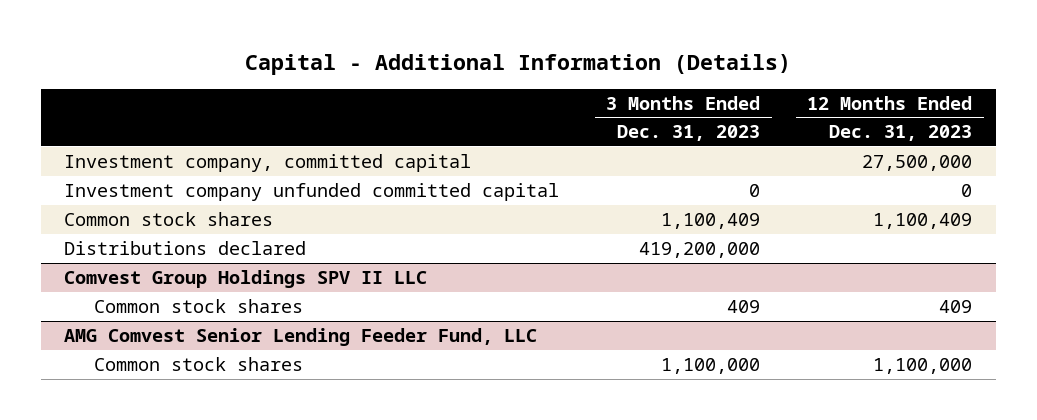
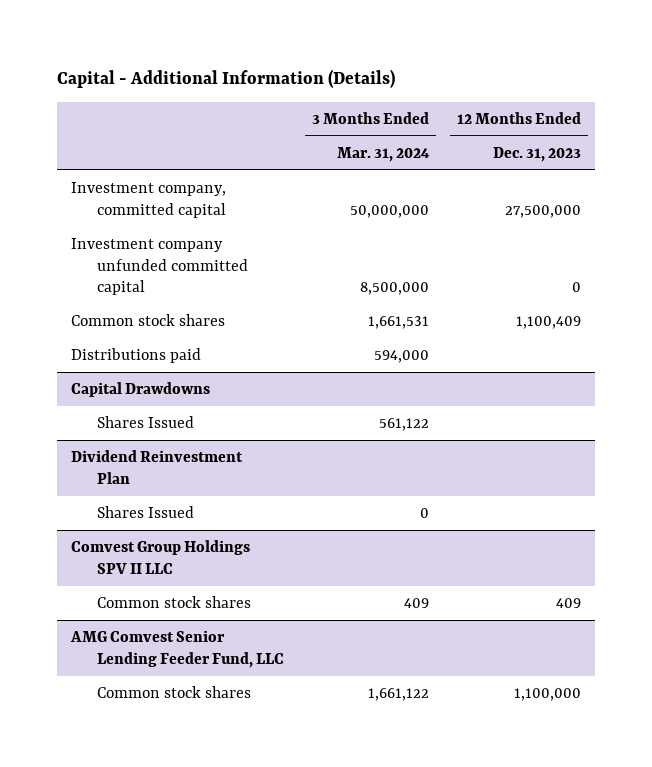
- | 3 Months Ended Dec. 31, 2023 | 12 Months Ended Dec. 31, 2023
+ | 3 Months Ended Mar. 31, 2024 | 12 Months Ended Dec. 31, 2023
- Distributions declared | 419,200,000 |
+ Distributions paid | 594,000 |
+ Capital Drawdowns
+ Shares Issued | 561,122 |
+ Dividend Reinvestment Plan
+ Shares Issued | 0 |

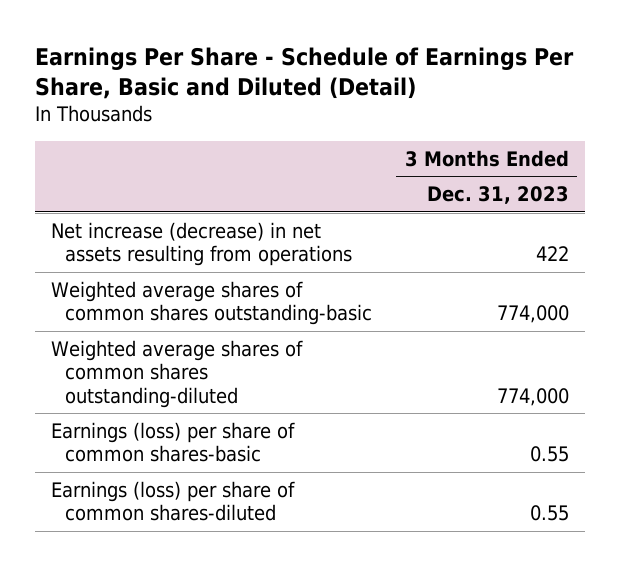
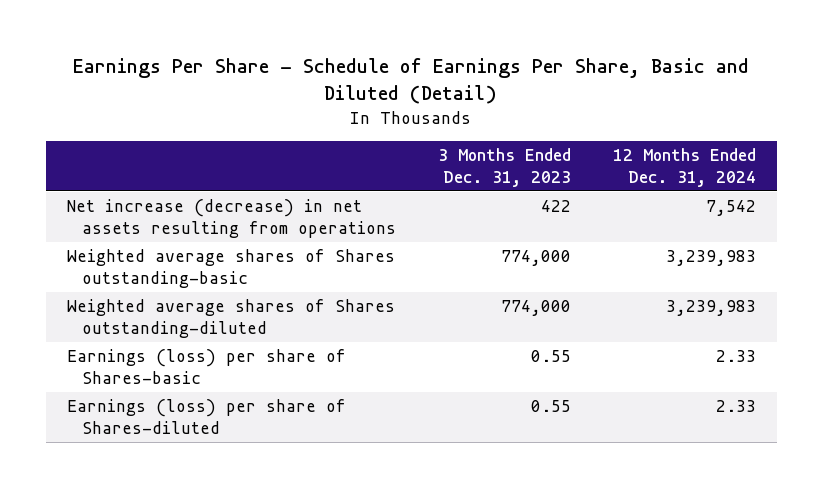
- | 3 Months Ended Dec. 31, 2023
+ | 3 Months Ended Dec. 31, 2023 | 12 Months Ended Dec. 31, 2024
- Weighted average shares of common shares outstanding-basic | 774,000
- Weighted average shares of common shares outstanding-diluted | 774,000
- Earnings (loss) per share of common shares-basic | 0.55
- Earnings (loss) per share of common shares-diluted | 0.55
+ Weighted average shares of Shares outstanding-basic | 774,000 | 3,239,983
+ Weighted average shares of Shares outstanding-diluted | 774,000 | 3,239,983
+ Earnings (loss) per share of Shares-basic | 0.55 | 2.33
+ Earnings (loss) per share of Shares-diluted | 0.55 | 2.33

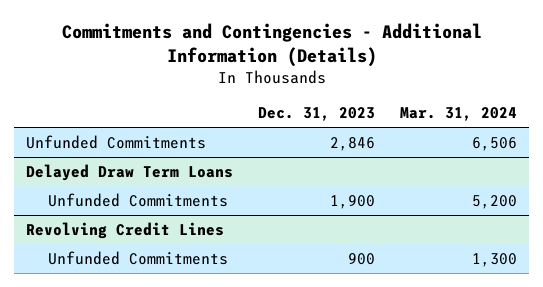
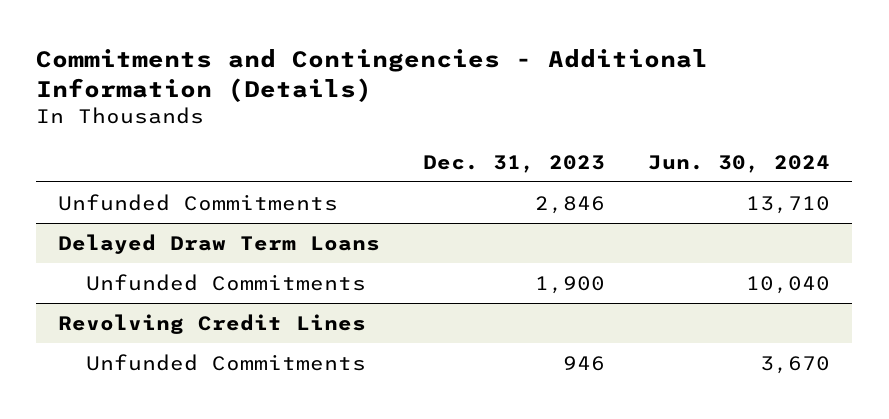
- | Dec. 31, 2023 | Mar. 31, 2024
+ | Dec. 31, 2023 | Jun. 30, 2024
@ Revolving Credit Lines
- Unfunded Commitments | 900 | 1,300
+ Unfunded Commitments | 946 | 3,670

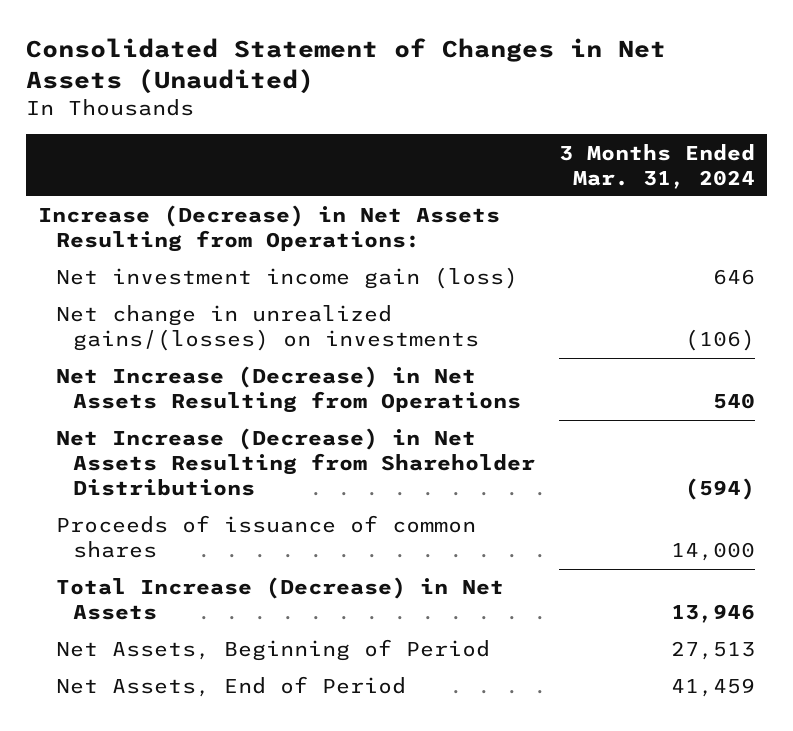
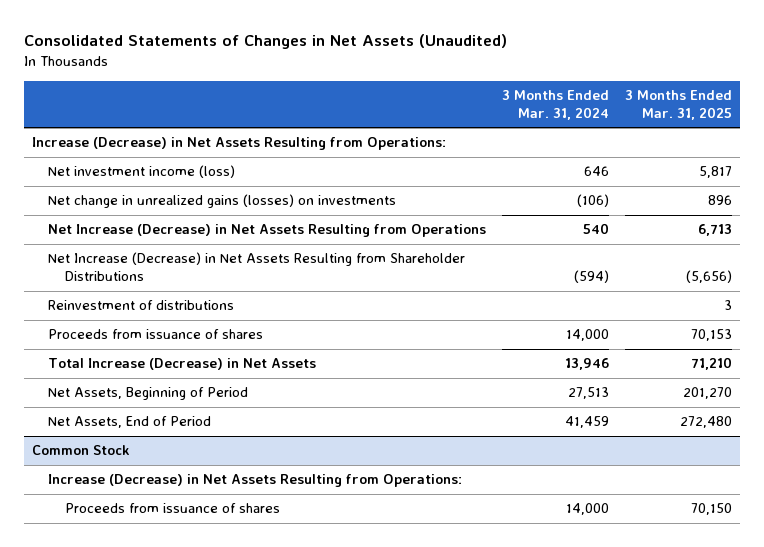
- Consolidated Statement of Changes in Net Assets (Unaudited)
+ Consolidated Statements of Changes in Net Assets (Unaudited)
- | 3 Months Ended Mar. 31, 2024
+ | 3 Months Ended Mar. 31, 2024 | 3 Months Ended Mar. 31, 2025
- Net investment income gain (loss) | 646
- Net change in unrealized gains/(losses) on investments | (106)
+ Net investment income (loss) | 646 | 5,817
+ Net change in unrealized gains (losses) on investments | (106) | 896
- Proceeds of issuance of common shares | 14,000
+ Reinvestment of distributions | | 3
+ Proceeds from issuance of shares | 14,000 | 70,153
+ Common Stock
+ Increase (Decrease) in Net Assets Resulting from Operations:
+ Proceeds from issuance of shares | 14,000 | 70,150

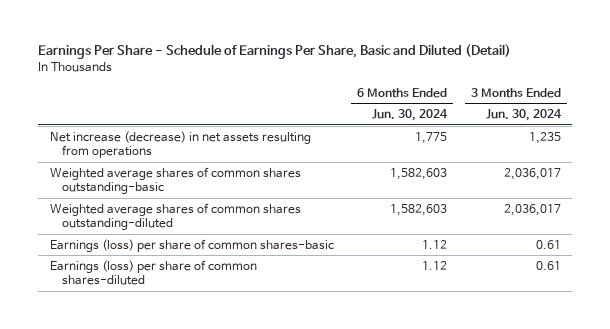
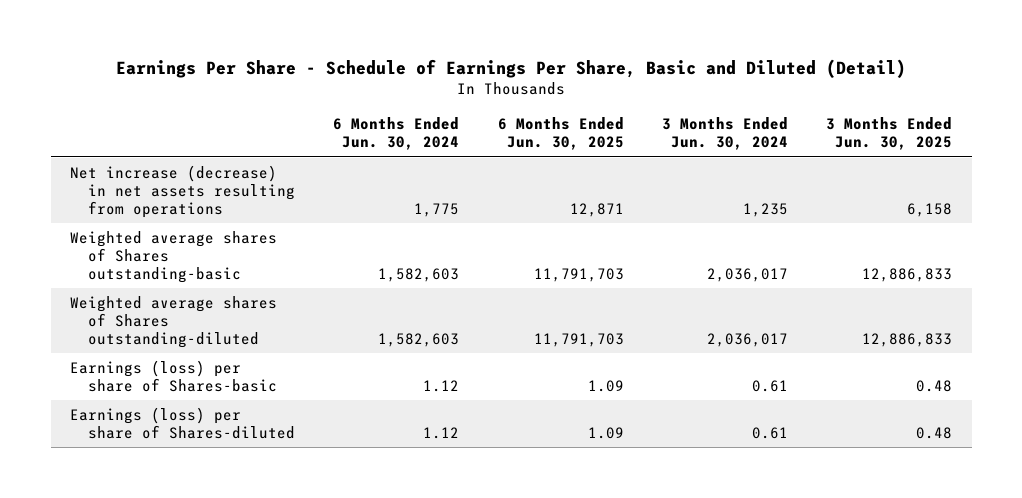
- | 6 Months Ended Jun. 30, 2024 | 3 Months Ended Jun. 30, 2024
+ | 6 Months Ended Jun. 30, 2024 | 6 Months Ended Jun. 30, 2025 | 3 Months Ended Jun. 30, 2024 | 3 Months Ended Jun. 30, 2025
- Weighted average shares of common shares outstanding-basic | 1,582,603 | 2,036,017
- Weighted average shares of common shares outstanding-diluted | 1,582,603 | 2,036,017
- Earnings (loss) per share of common shares-basic | 1.12 | 0.61
- Earnings (loss) per share of common shares-diluted | 1.12 | 0.61
+ Weighted average shares of Shares outstanding-basic | 1,582,603 | 11,791,703 | 2,036,017 | 12,886,833
+ Weighted average shares of Shares outstanding-diluted | 1,582,603 | 11,791,703 | 2,036,017 | 12,886,833
+ Earnings (loss) per share of Shares-basic | 1.12 | 1.09 | 0.61 | 0.48
+ Earnings (loss) per share of Shares-diluted | 1.12 | 1.09 | 0.61 | 0.48

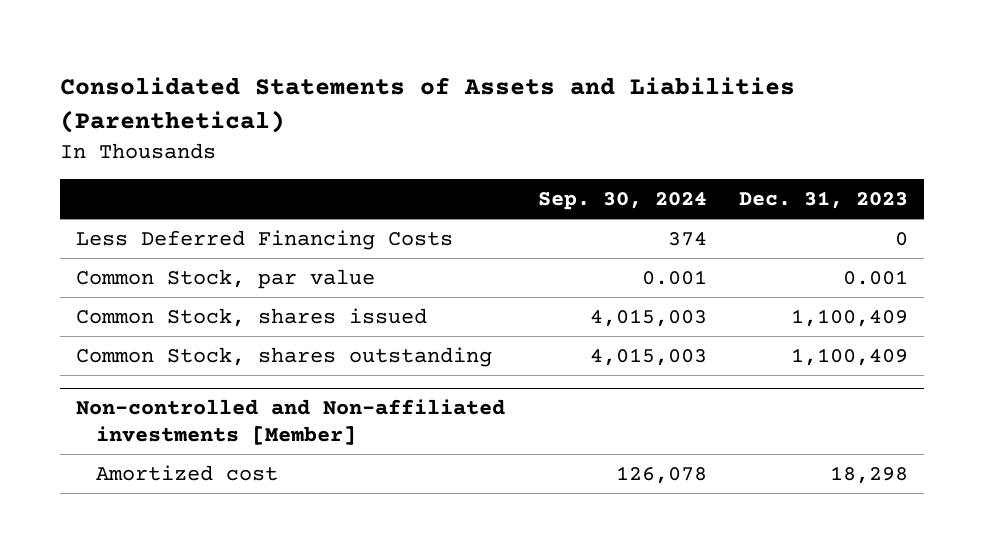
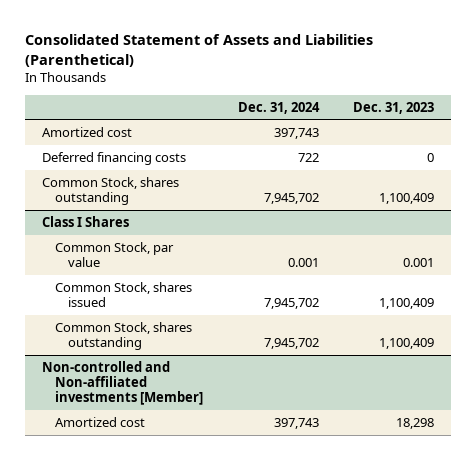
- Consolidated Statements of Assets and Liabilities (Parenthetical)
+ Consolidated Statement of Assets and Liabilities (Parenthetical)
- | Sep. 30, 2024 | Dec. 31, 2023
+ | Dec. 31, 2024 | Dec. 31, 2023
- Less Deferred Financing Costs | 374 | 0
+ Amortized cost | 397,743 |
+ Deferred financing costs | 722 | 0
+ Common Stock, shares outstanding | 7,945,702 | 1,100,409
+ Class I Shares

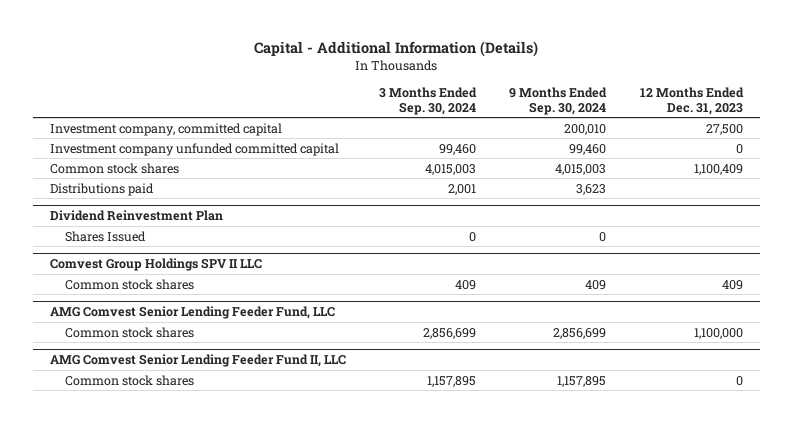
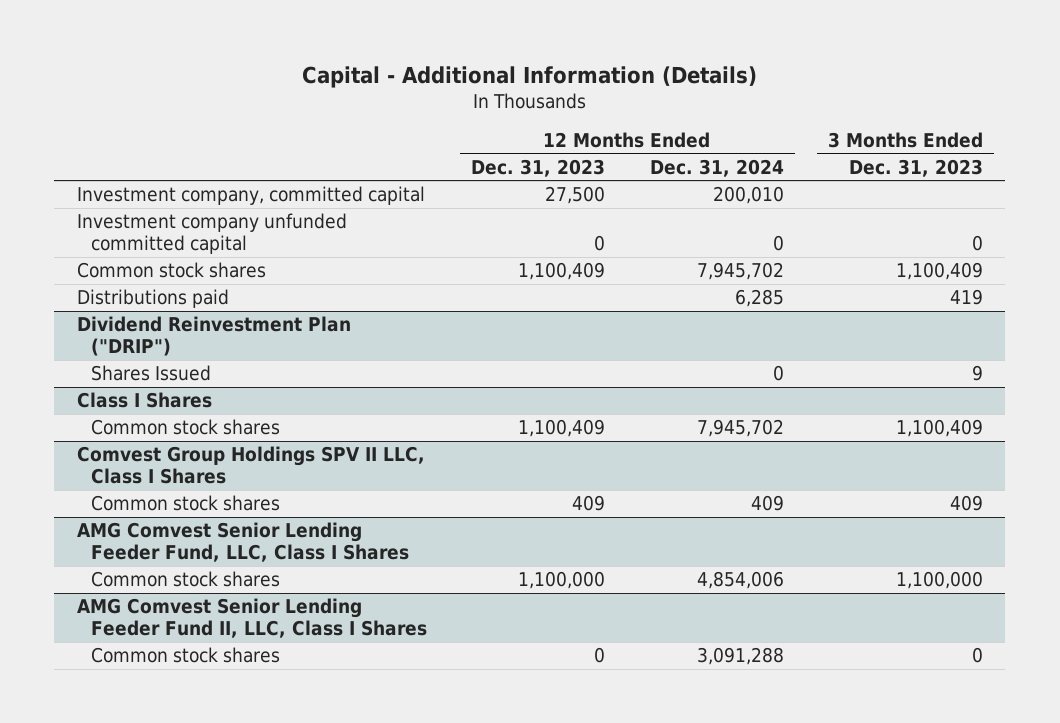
- | 3 Months Ended Sep. 30, 2024 | 9 Months Ended Sep. 30, 2024 | 12 Months Ended Dec. 31, 2023
+ | 12 Months Ended Dec. 31, 2023 | 12 Months Ended Dec. 31, 2024 | 3 Months Ended Dec. 31, 2023
- Dividend Reinvestment Plan
+ Dividend Reinvestment Plan ("DRIP")
- Comvest Group Holdings SPV II LLC
+ Class I Shares
+ Common stock shares | 1,100,409 | 7,945,702 | 1,100,409
+ Comvest Group Holdings SPV II LLC, Class I Shares
- AMG Comvest Senior Lending Feeder Fund, LLC
+ AMG Comvest Senior Lending Feeder Fund, LLC, Class I Shares
- AMG Comvest Senior Lending Feeder Fund II, LLC
+ AMG Comvest Senior Lending Feeder Fund II, LLC, Class I Shares

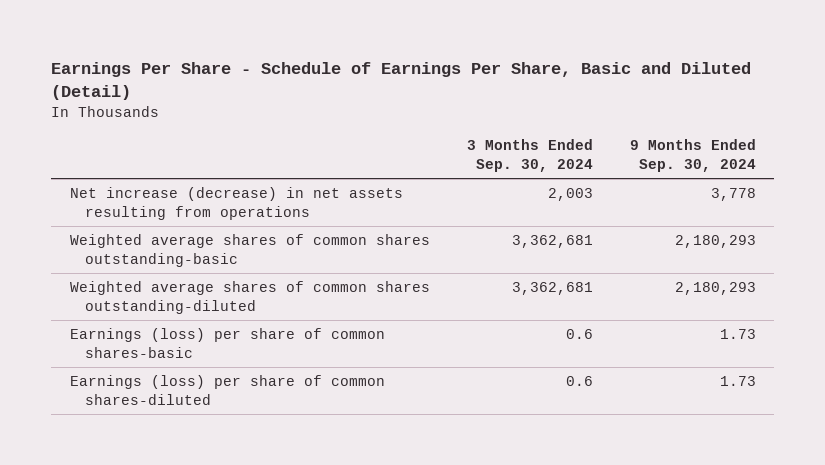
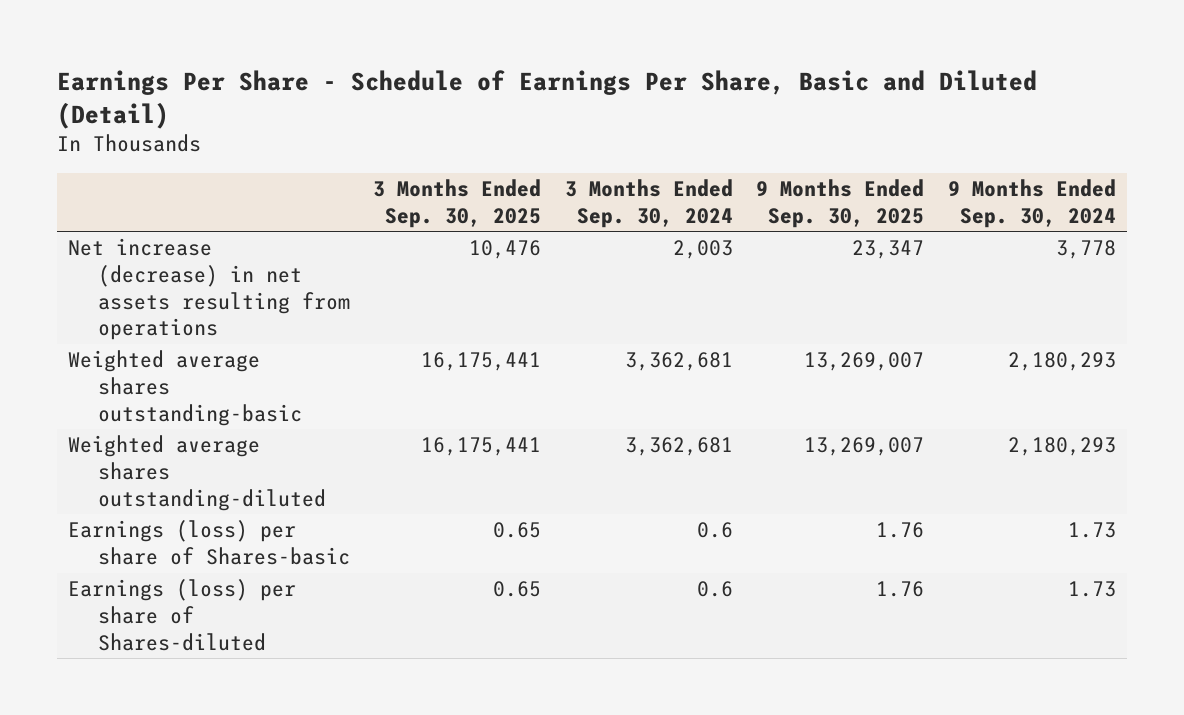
- | 3 Months Ended Sep. 30, 2024 | 9 Months Ended Sep. 30, 2024
+ | 3 Months Ended Sep. 30, 2025 | 3 Months Ended Sep. 30, 2024 | 9 Months Ended Sep. 30, 2025 | 9 Months Ended Sep. 30, 2024
- Weighted average shares of common shares outstanding-basic | 3,362,681 | 2,180,293
- Weighted average shares of common shares outstanding-diluted | 3,362,681 | 2,180,293
- Earnings (loss) per share of common shares-basic | 0.6 | 1.73
- Earnings (loss) per share of common shares-diluted | 0.6 | 1.73
+ Weighted average shares outstanding-basic | 16,175,441 | 3,362,681 | 13,269,007 | 2,180,293
+ Weighted average shares outstanding-diluted | 16,175,441 | 3,362,681 | 13,269,007 | 2,180,293
+ Earnings (loss) per share of Shares-basic | 0.65 | 0.6 | 1.76 | 1.73
+ Earnings (loss) per share of Shares-diluted | 0.65 | 0.6 | 1.76 | 1.73

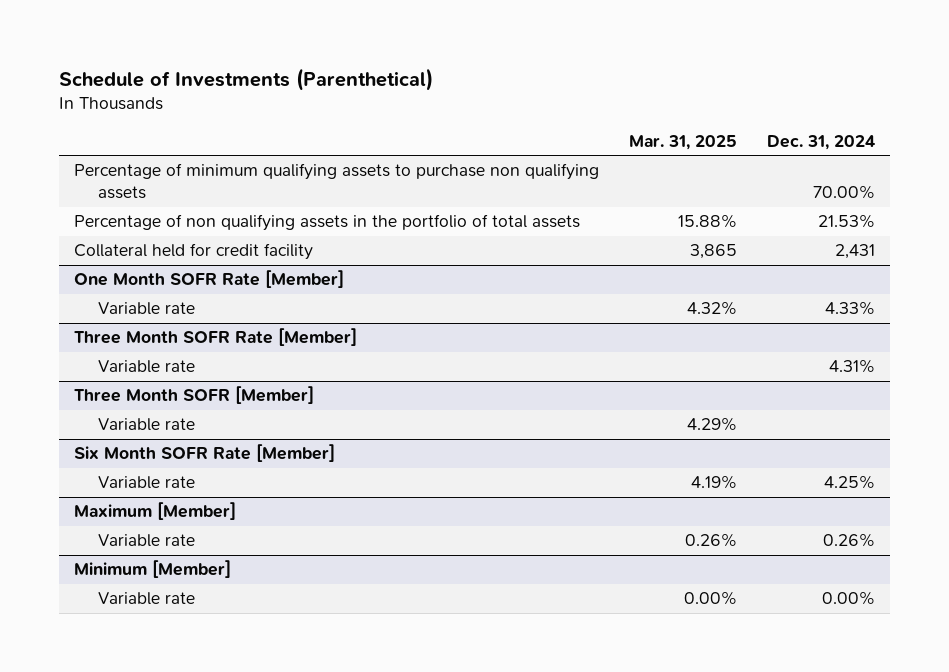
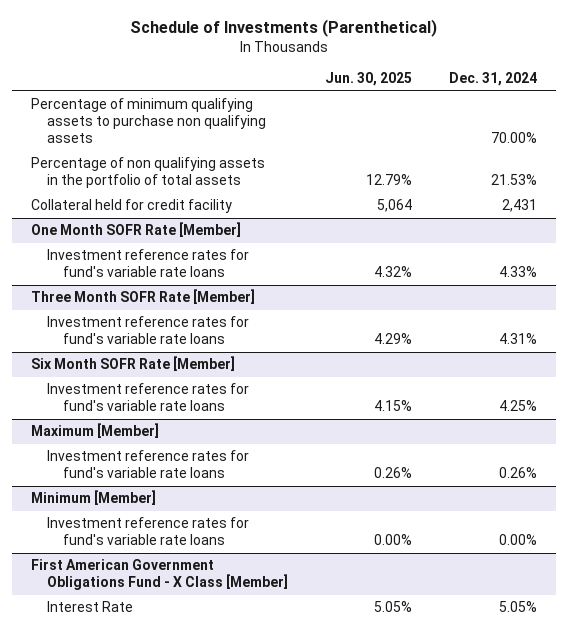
- | Mar. 31, 2025 | Dec. 31, 2024
+ | Jun. 30, 2025 | Dec. 31, 2024
@ One Month SOFR Rate [Member]
- Variable rate | 4.32% | 4.33%
+ Investment reference rates for fund's variable rate loans | 4.32% | 4.33%
@ Three Month SOFR Rate [Member]
- Variable rate | | 4.31%
- Three Month SOFR [Member]
- Variable rate | 4.29% |
@ Three Month SOFR Rate [Member]
+ Investment reference rates for fund's variable rate loans | 4.29% | 4.31%
@ Six Month SOFR Rate [Member]
- Variable rate | 4.19% | 4.25%
+ Investment reference rates for fund's variable rate loans | 4.15% | 4.25%
@ Maximum [Member]
- Variable rate | 0.26% | 0.26%
+ Investment reference rates for fund's variable rate loans | 0.26% | 0.26%
@ Minimum [Member]
- Variable rate | 0.00% | 0.00%
+ Investment reference rates for fund's variable rate loans | 0.00% | 0.00%
+ First American Government Obligations Fund - X Class [Member]
+ Interest Rate | 5.05% | 5.05%

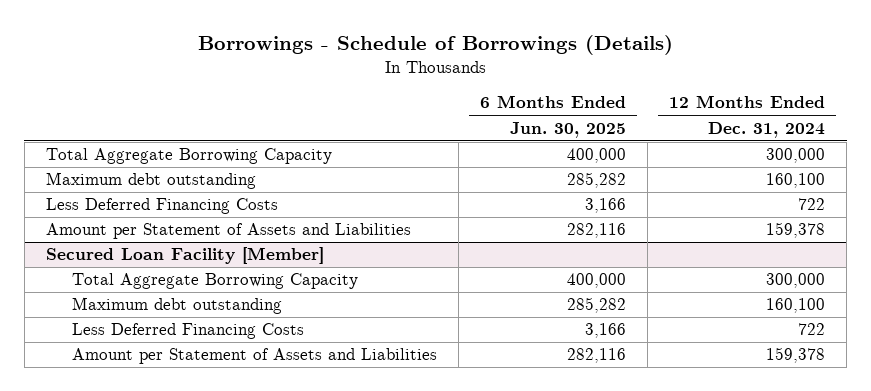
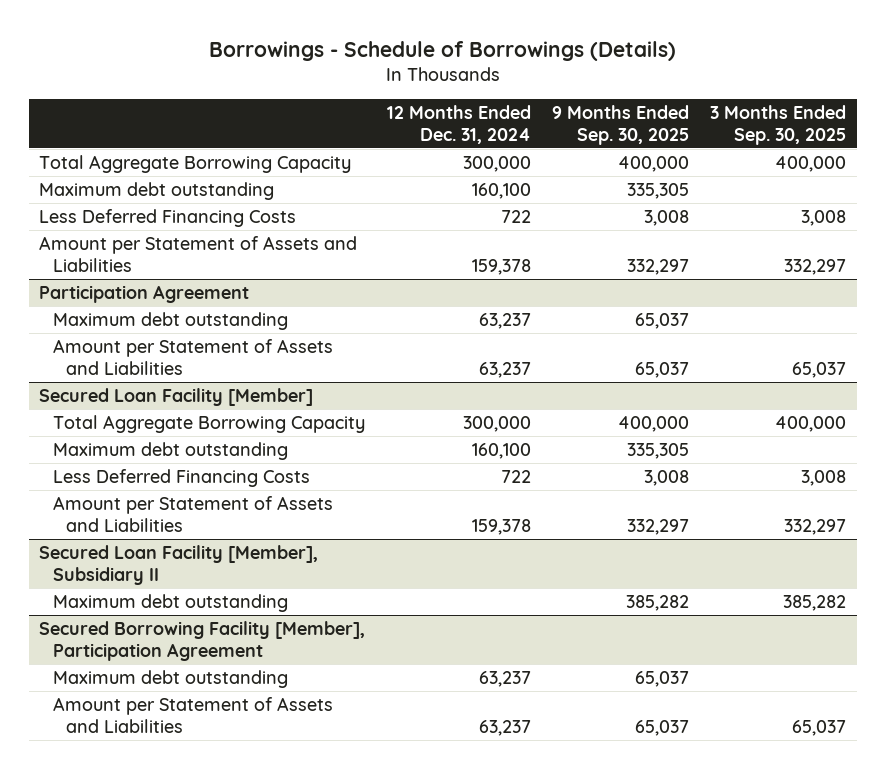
- | 6 Months Ended Jun. 30, 2025 | 12 Months Ended Dec. 31, 2024
+ | 12 Months Ended Dec. 31, 2024 | 9 Months Ended Sep. 30, 2025 | 3 Months Ended Sep. 30, 2025
+ Participation Agreement
+ Maximum debt outstanding | 63,237 | 65,037 |
+ Amount per Statement of Assets and Liabilities | 63,237 | 65,037 | 65,037
+ Secured Loan Facility [Member], Subsidiary II
+ Maximum debt outstanding | | 385,282 | 385,282
+ Secured Borrowing Facility [Member], Participation Agreement
+ Maximum debt outstanding | 63,237 | 65,037 |
+ Amount per Statement of Assets and Liabilities | 63,237 | 65,037 | 65,037

